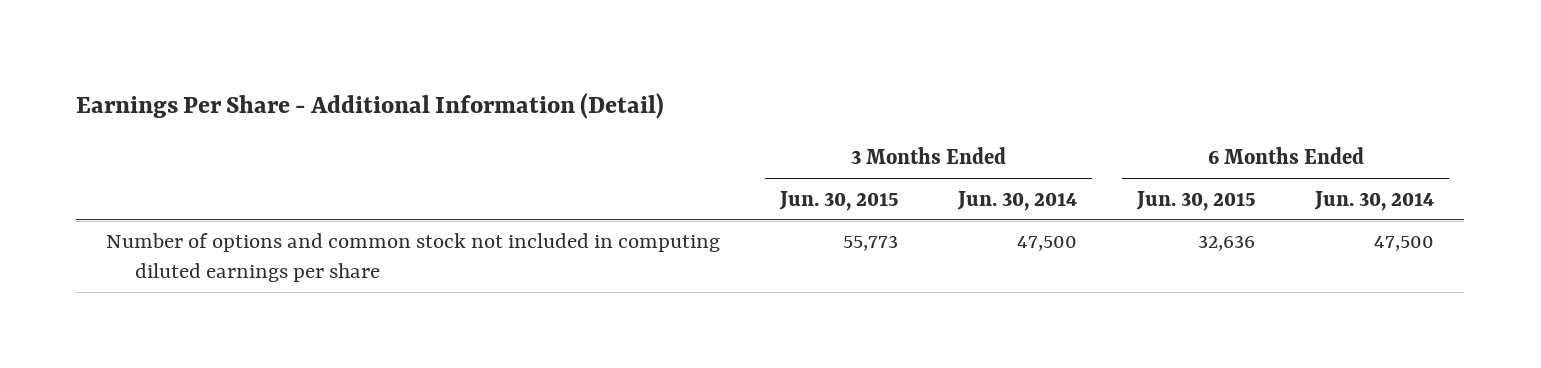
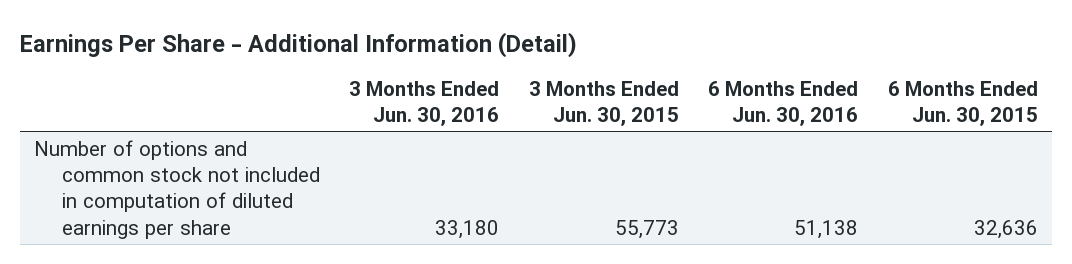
- | 3 Months Ended Jun. 30, 2015 | 3 Months Ended Jun. 30, 2014 | 6 Months Ended Jun. 30, 2015 | 6 Months Ended Jun. 30, 2014
+ | 3 Months Ended Jun. 30, 2016 | 3 Months Ended Jun. 30, 2015 | 6 Months Ended Jun. 30, 2016 | 6 Months Ended Jun. 30, 2015
- Number of options and common stock not included in computing diluted earnings per share | 55,773 | 47,500 | 32,636 | 47,500
+ Number of options and common stock not included in computation of diluted earnings per share | 33,180 | 55,773 | 51,138 | 32,636

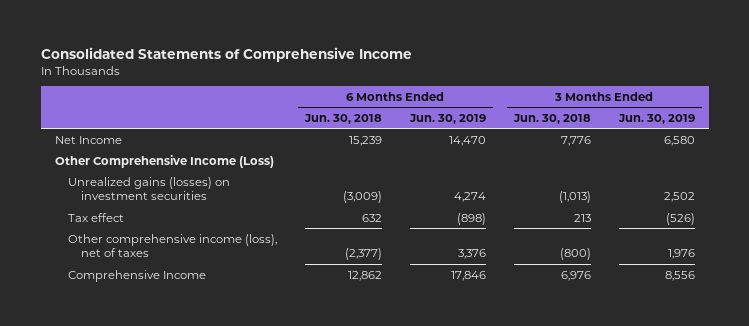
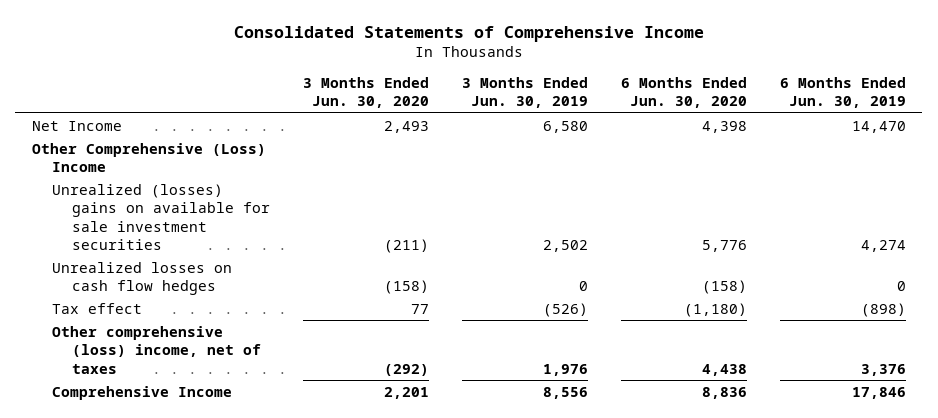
- | 6 Months Ended Jun. 30, 2018 | 6 Months Ended Jun. 30, 2019 | 3 Months Ended Jun. 30, 2018 | 3 Months Ended Jun. 30, 2019
+ | 3 Months Ended Jun. 30, 2020 | 3 Months Ended Jun. 30, 2019 | 6 Months Ended Jun. 30, 2020 | 6 Months Ended Jun. 30, 2019
- Other Comprehensive Income (Loss)
- Unrealized gains (losses) on investment securities | (3,009) | 4,274 | (1,013) | 2,502
+ Other Comprehensive (Loss) Income
+ Unrealized (losses) gains on available for sale investment securities | (211) | 2,502 | 5,776 | 4,274
+ Unrealized losses on cash flow hedges | (158) | 0 | (158) | 0
- Other comprehensive income (loss), net of taxes | (2,377) | 3,376 | (800) | 1,976
+ Other comprehensive (loss) income, net of taxes | (292) | 1,976 | 4,438 | 3,376

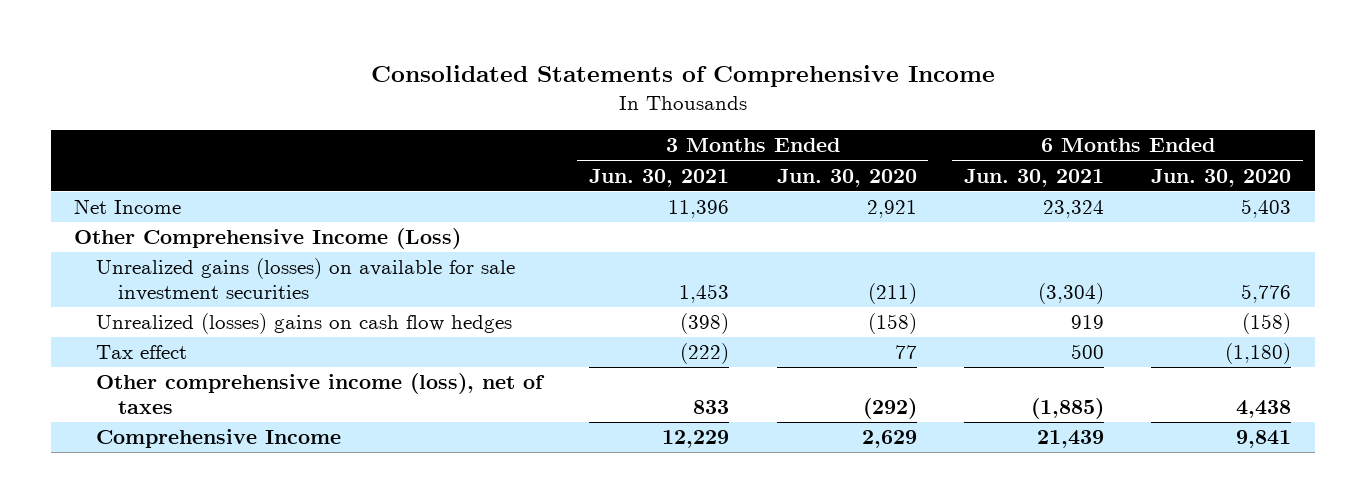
- | 3 Months Ended Jun. 30, 2020 | 3 Months Ended Jun. 30, 2019 | 6 Months Ended Jun. 30, 2020 | 6 Months Ended Jun. 30, 2019
+ | 3 Months Ended Jun. 30, 2021 | 3 Months Ended Jun. 30, 2020 | 6 Months Ended Jun. 30, 2021 | 6 Months Ended Jun. 30, 2020
- Net Income | 2,493 | 6,580 | 4,398 | 14,470
- Other Comprehensive (Loss) Income
- Unrealized (losses) gains on available for sale investment securities | (211) | 2,502 | 5,776 | 4,274
- Unrealized losses on cash flow hedges | (158) | 0 | (158) | 0
+ Net Income | 11,396 | 2,921 | 23,324 | 5,403
+ Other Comprehensive Income (Loss)
+ Unrealized gains (losses) on available for sale investment securities | 1,453 | (211) | (3,304) | 5,776
+ Unrealized (losses) gains on cash flow hedges | (398) | (158) | 919 | (158)
- Other comprehensive (loss) income, net of taxes | (292) | 1,976 | 4,438 | 3,376
- Comprehensive Income | 2,201 | 8,556 | 8,836 | 17,846
+ Other comprehensive income (loss), net of taxes | 833 | (292) | (1,885) | 4,438
+ Comprehensive Income | 12,229 | 2,629 | 21,439 | 9,841

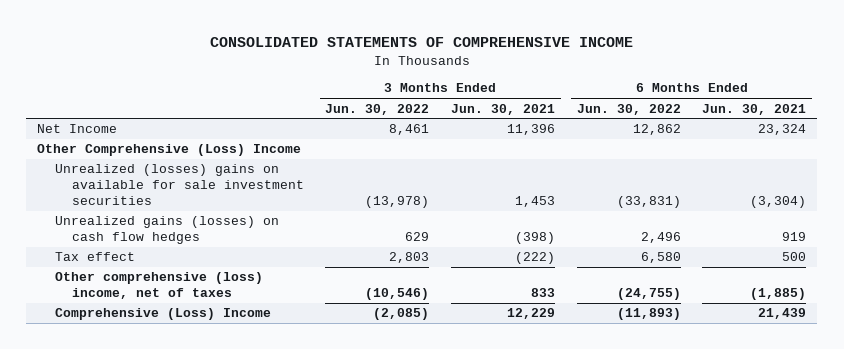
- Consolidated Statements of Comprehensive Income
+ CONSOLIDATED STATEMENTS OF COMPREHENSIVE INCOME
- | 3 Months Ended Jun. 30, 2021 | 3 Months Ended Jun. 30, 2020 | 6 Months Ended Jun. 30, 2021 | 6 Months Ended Jun. 30, 2020
+ | 3 Months Ended Jun. 30, 2022 | 3 Months Ended Jun. 30, 2021 | 6 Months Ended Jun. 30, 2022 | 6 Months Ended Jun. 30, 2021
- Other Comprehensive Income (Loss)
- Unrealized gains (losses) on available for sale investment securities | 1,453 | (211) | (3,304) | 5,776
- Unrealized (losses) gains on cash flow hedges | (398) | (158) | 919 | (158)
+ Other Comprehensive (Loss) Income
+ Unrealized (losses) gains on available for sale investment securities | (13,978) | 1,453 | (33,831) | (3,304)
+ Unrealized gains (losses) on cash flow hedges | 629 | (398) | 2,496 | 919
- Other comprehensive income (loss), net of taxes | 833 | (292) | (1,885) | 4,438
- Comprehensive Income | 12,229 | 2,629 | 21,439 | 9,841
+ Other comprehensive (loss) income, net of taxes | (10,546) | 833 | (24,755) | (1,885)
+ Comprehensive (Loss) Income | (2,085) | 12,229 | (11,893) | 21,439

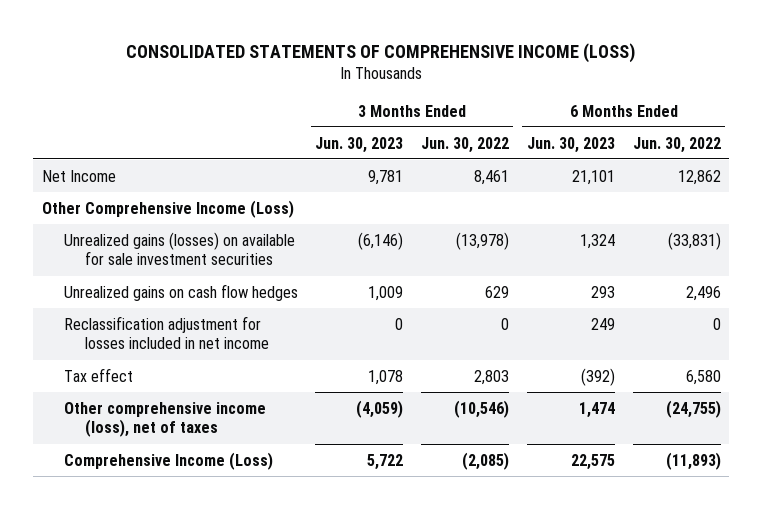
- CONSOLIDATED STATEMENTS OF COMPREHENSIVE INCOME
+ CONSOLIDATED STATEMENTS OF COMPREHENSIVE INCOME (LOSS)
- | 3 Months Ended Jun. 30, 2022 | 3 Months Ended Jun. 30, 2021 | 6 Months Ended Jun. 30, 2022 | 6 Months Ended Jun. 30, 2021
+ | 3 Months Ended Jun. 30, 2023 | 3 Months Ended Jun. 30, 2022 | 6 Months Ended Jun. 30, 2023 | 6 Months Ended Jun. 30, 2022
- Other Comprehensive (Loss) Income
- Unrealized (losses) gains on available for sale investment securities | (13,978) | 1,453 | (33,831) | (3,304)
- Unrealized gains (losses) on cash flow hedges | 629 | (398) | 2,496 | 919
+ Other Comprehensive Income (Loss)
+ Unrealized gains (losses) on available for sale investment securities | (6,146) | (13,978) | 1,324 | (33,831)
+ Unrealized gains on cash flow hedges | 1,009 | 629 | 293 | 2,496
+ Reclassification adjustment for losses included in net income | 0 | 0 | 249 | 0
- Other comprehensive (loss) income, net of taxes | (10,546) | 833 | (24,755) | (1,885)
- Comprehensive (Loss) Income | (2,085) | 12,229 | (11,893) | 21,439
+ Other comprehensive income (loss), net of taxes | (4,059) | (10,546) | 1,474 | (24,755)
+ Comprehensive Income (Loss) | 5,722 | (2,085) | 22,575 | (11,893)

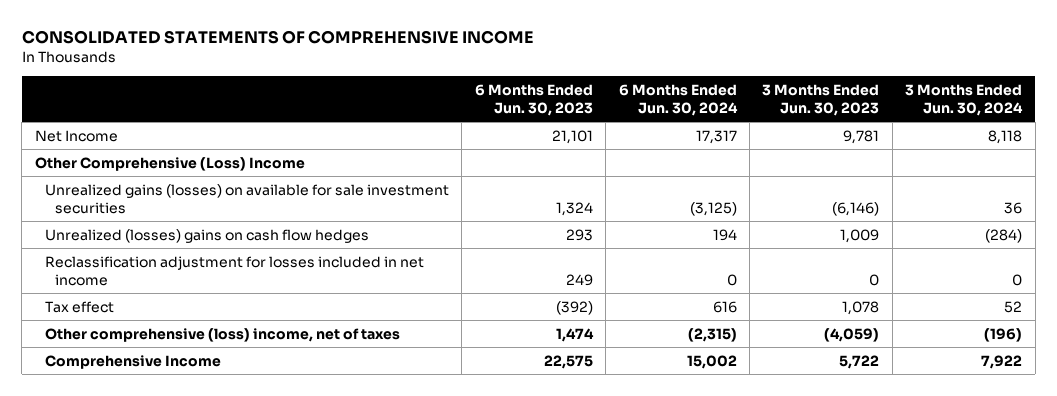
- CONSOLIDATED STATEMENTS OF COMPREHENSIVE INCOME (LOSS)
+ CONSOLIDATED STATEMENTS OF COMPREHENSIVE INCOME
- | 3 Months Ended Jun. 30, 2023 | 3 Months Ended Jun. 30, 2022 | 6 Months Ended Jun. 30, 2023 | 6 Months Ended Jun. 30, 2022
+ | 6 Months Ended Jun. 30, 2023 | 6 Months Ended Jun. 30, 2024 | 3 Months Ended Jun. 30, 2023 | 3 Months Ended Jun. 30, 2024
- Other Comprehensive Income (Loss)
+ Other Comprehensive (Loss) Income
- Unrealized gains on cash flow hedges | 1,009 | 629 | 293 | 2,496
+ Unrealized (losses) gains on cash flow hedges | 293 | 194 | 1,009 | (284)
- Other comprehensive income (loss), net of taxes | (4,059) | (10,546) | 1,474 | (24,755)
- Comprehensive Income (Loss) | 5,722 | (2,085) | 22,575 | (11,893)
+ Other comprehensive (loss) income, net of taxes | 1,474 | (2,315) | (4,059) | (196)
+ Comprehensive Income | 22,575 | 15,002 | 5,722 | 7,922

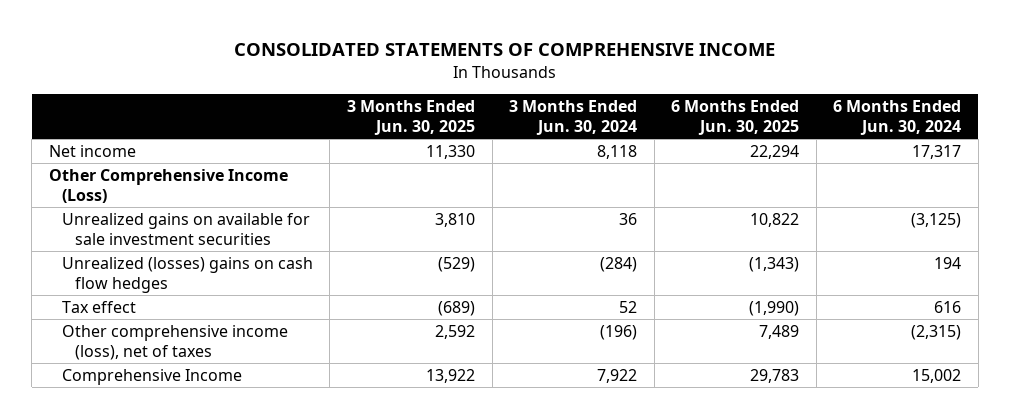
- | 6 Months Ended Jun. 30, 2023 | 6 Months Ended Jun. 30, 2024 | 3 Months Ended Jun. 30, 2023 | 3 Months Ended Jun. 30, 2024
+ | 3 Months Ended Jun. 30, 2025 | 3 Months Ended Jun. 30, 2024 | 6 Months Ended Jun. 30, 2025 | 6 Months Ended Jun. 30, 2024
- Net Income | 21,101 | 17,317 | 9,781 | 8,118
- Other Comprehensive (Loss) Income
- Unrealized gains (losses) on available for sale investment securities | 1,324 | (3,125) | (6,146) | 36
+ Net income | 11,330 | 8,118 | 22,294 | 17,317
+ Other Comprehensive Income (Loss)
+ Unrealized gains on available for sale investment securities | 3,810 | 36 | 10,822 | (3,125)
- Reclassification adjustment for losses included in net income | 249 | 0 | 0 | 0
- Other comprehensive (loss) income, net of taxes | 1,474 | (2,315) | (4,059) | (196)
+ Other comprehensive income (loss), net of taxes | 2,592 | (196) | 7,489 | (2,315)

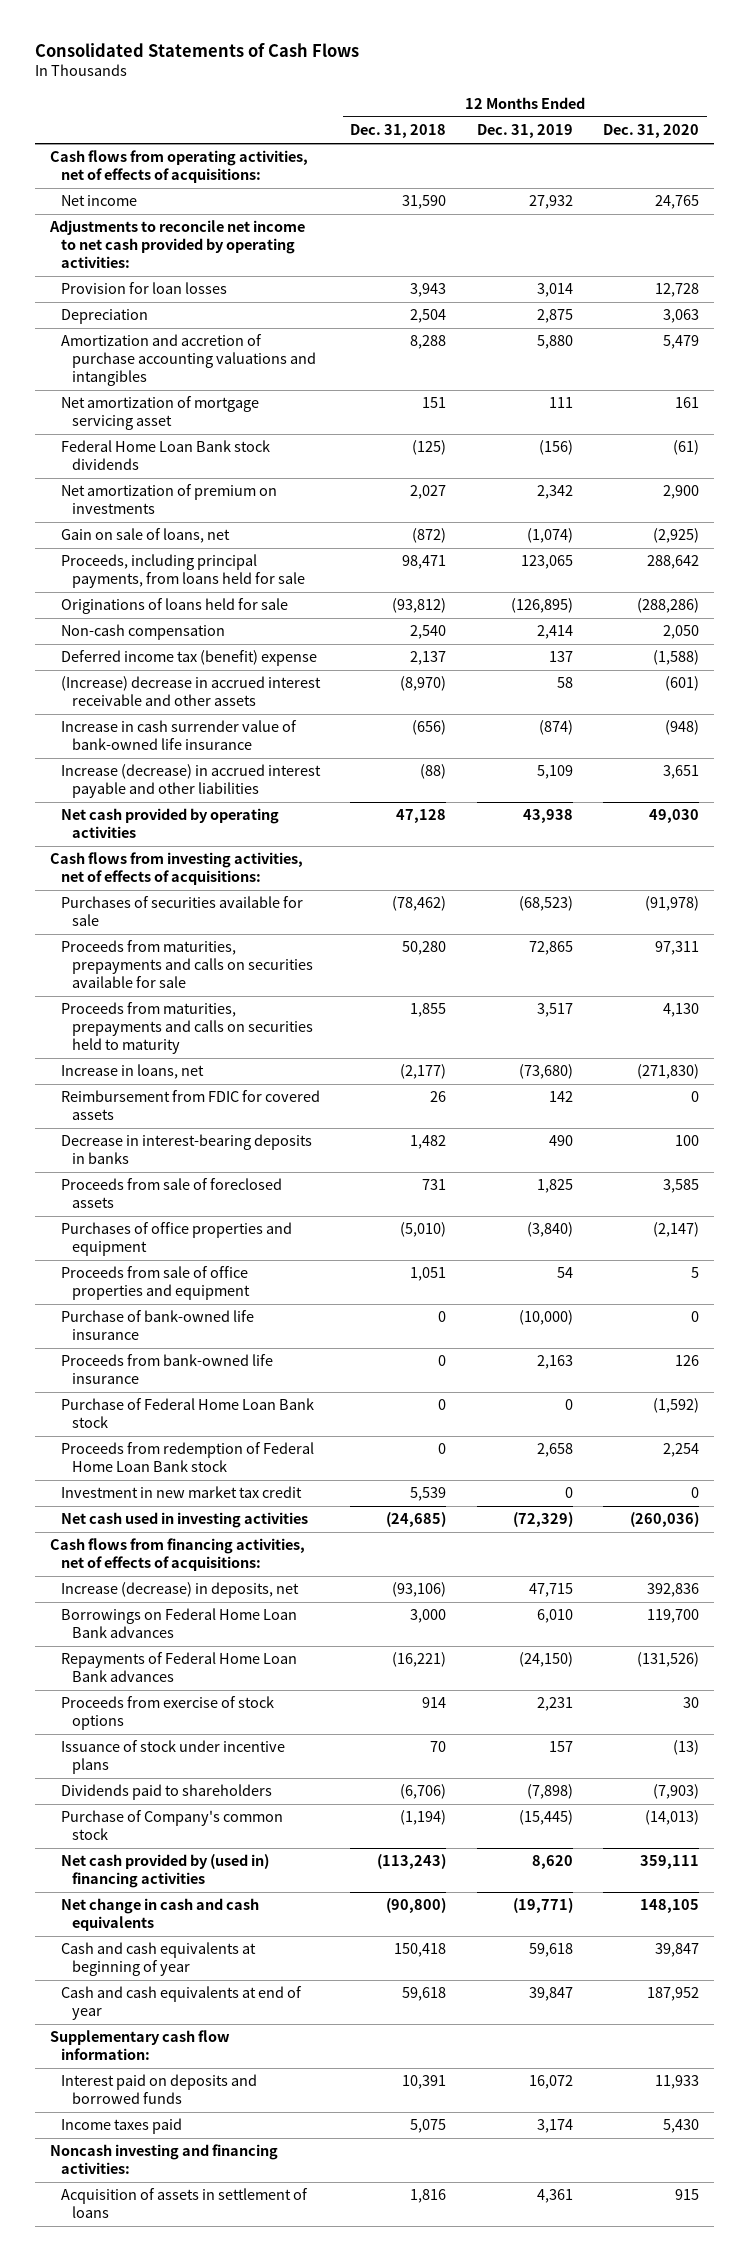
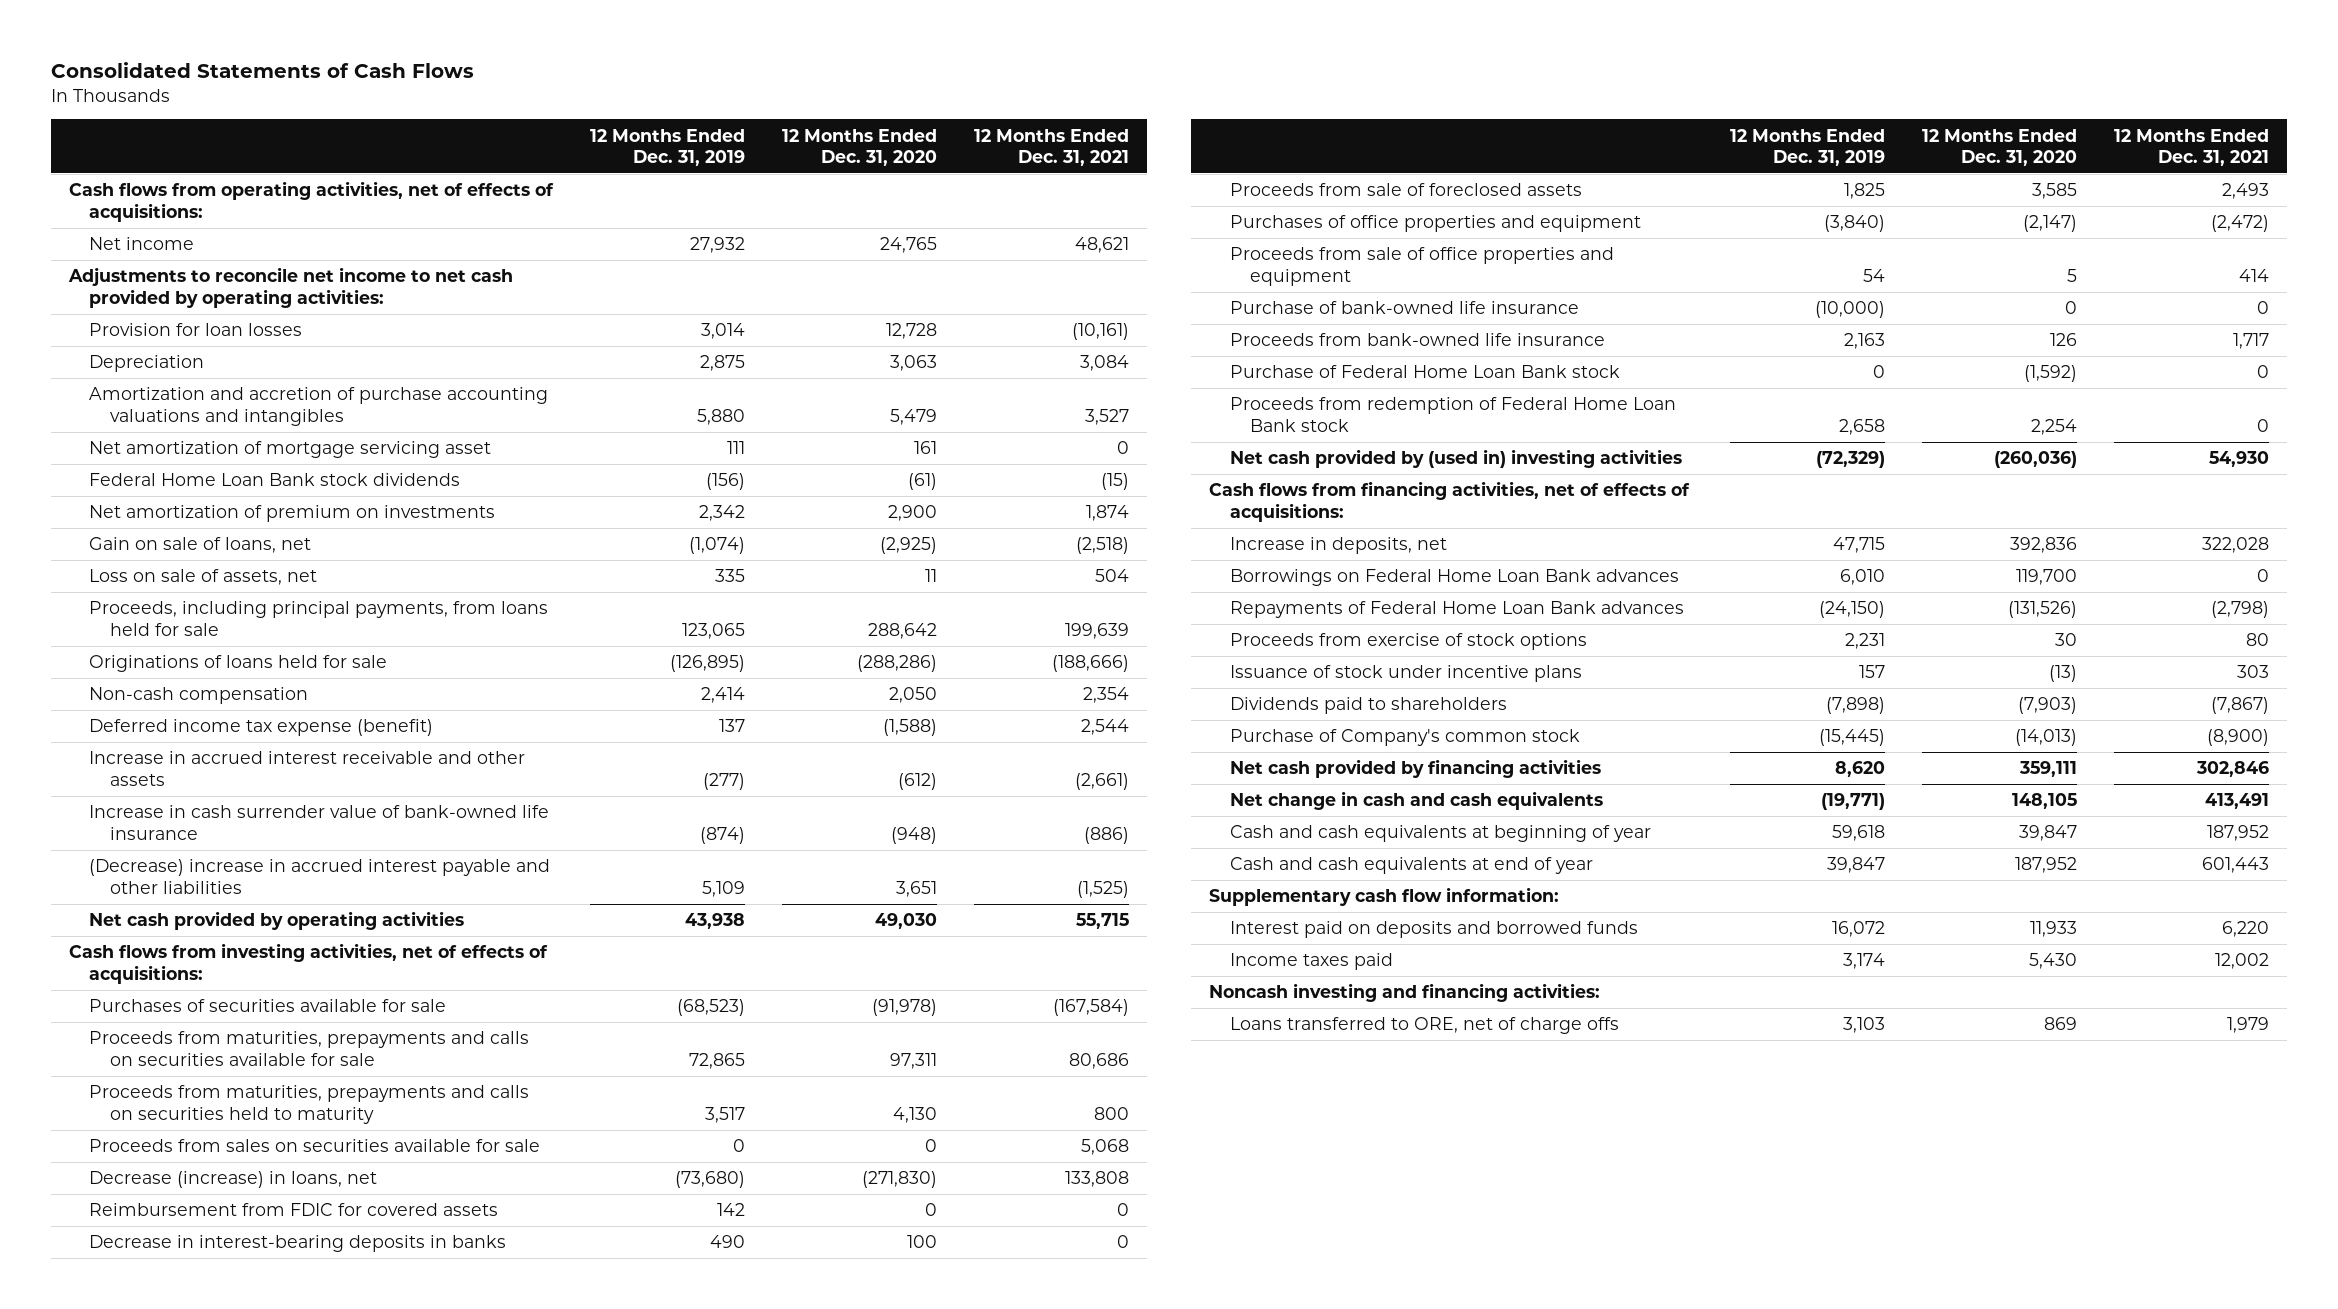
- | 12 Months Ended Dec. 31, 2018 | 12 Months Ended Dec. 31, 2019 | 12 Months Ended Dec. 31, 2020
+ | 12 Months Ended Dec. 31, 2019 | 12 Months Ended Dec. 31, 2020 | 12 Months Ended Dec. 31, 2021
+ Loss on sale of assets, net | 335 | 11 | 504
- Deferred income tax (benefit) expense | 2,137 | 137 | (1,588)
- (Increase) decrease in accrued interest receivable and other assets | (8,970) | 58 | (601)
+ Deferred income tax expense (benefit) | 137 | (1,588) | 2,544
+ Increase in accrued interest receivable and other assets | (277) | (612) | (2,661)
- Increase (decrease) in accrued interest payable and other liabilities | (88) | 5,109 | 3,651
+ (Decrease) increase in accrued interest payable and other liabilities | 5,109 | 3,651 | (1,525)
- Increase in loans, net | (2,177) | (73,680) | (271,830)
+ Proceeds from sales on securities available for sale | 0 | 0 | 5,068
+ Decrease (increase) in loans, net | (73,680) | (271,830) | 133,808
- Investment in new market tax credit | 5,539 | 0 | 0
- Net cash used in investing activities | (24,685) | (72,329) | (260,036)
+ Net cash provided by (used in) investing activities | (72,329) | (260,036) | 54,930
- Increase (decrease) in deposits, net | (93,106) | 47,715 | 392,836
+ Increase in deposits, net | 47,715 | 392,836 | 322,028
- Net cash provided by (used in) financing activities | (113,243) | 8,620 | 359,111
+ Net cash provided by financing activities | 8,620 | 359,111 | 302,846
- Acquisition of assets in settlement of loans | 1,816 | 4,361 | 915
+ Loans transferred to ORE, net of charge offs | 3,103 | 869 | 1,979

